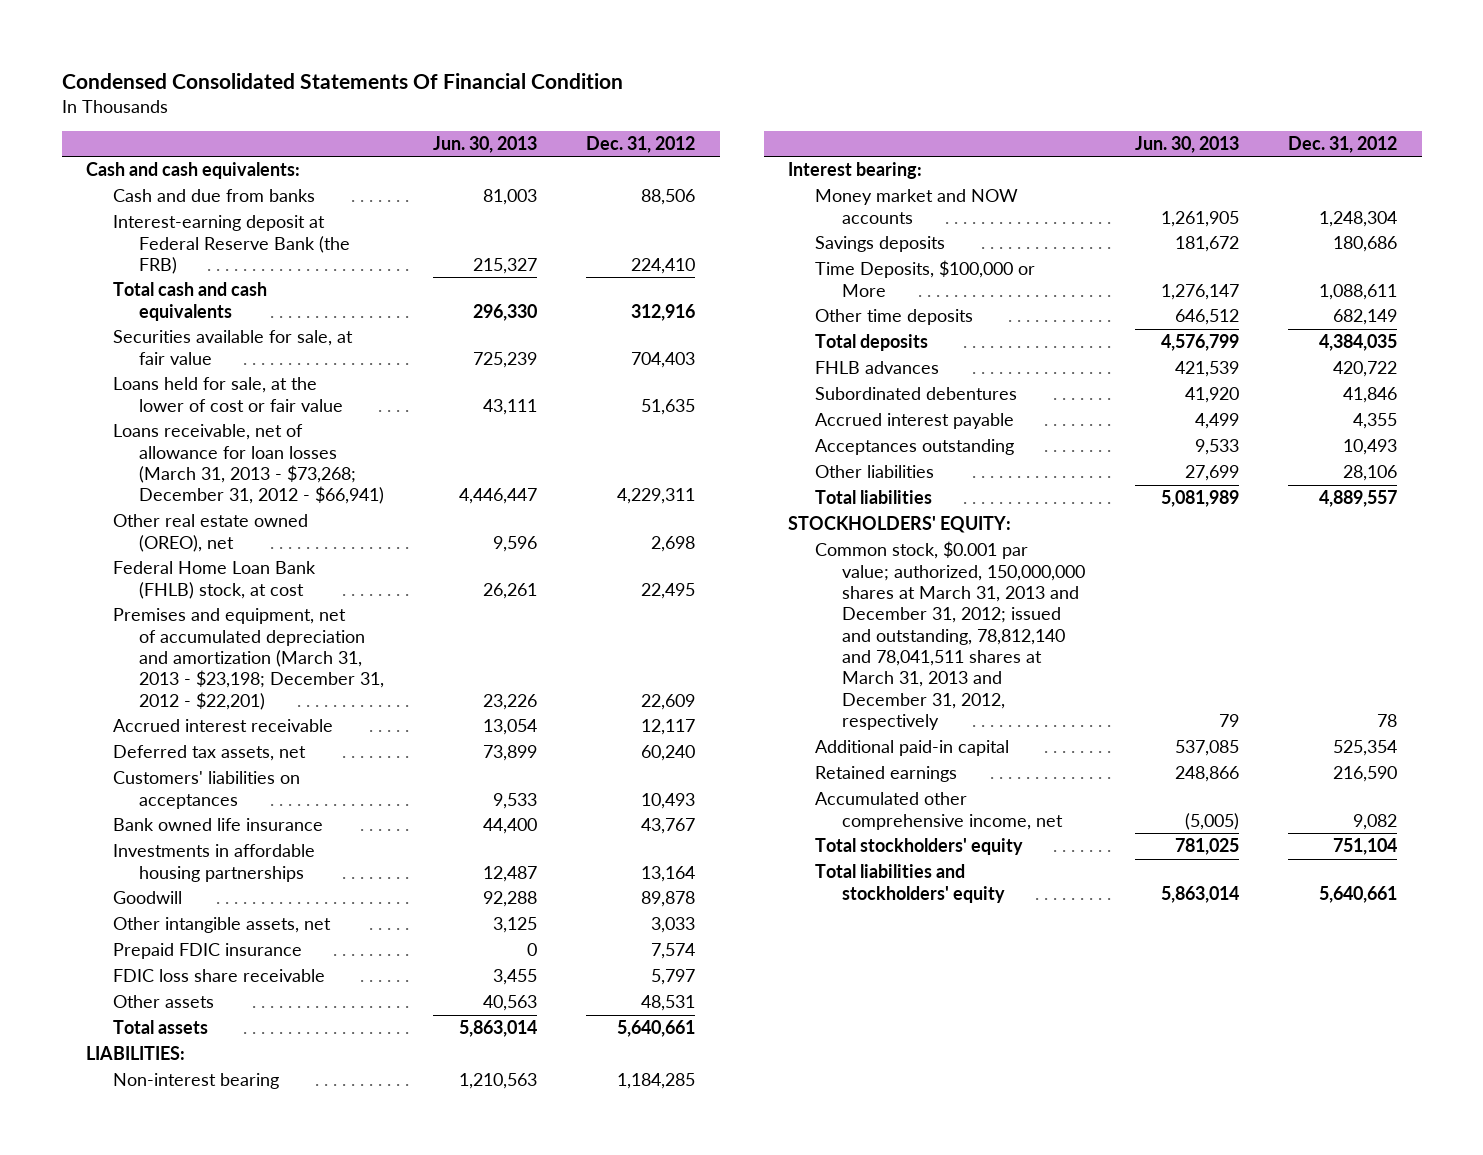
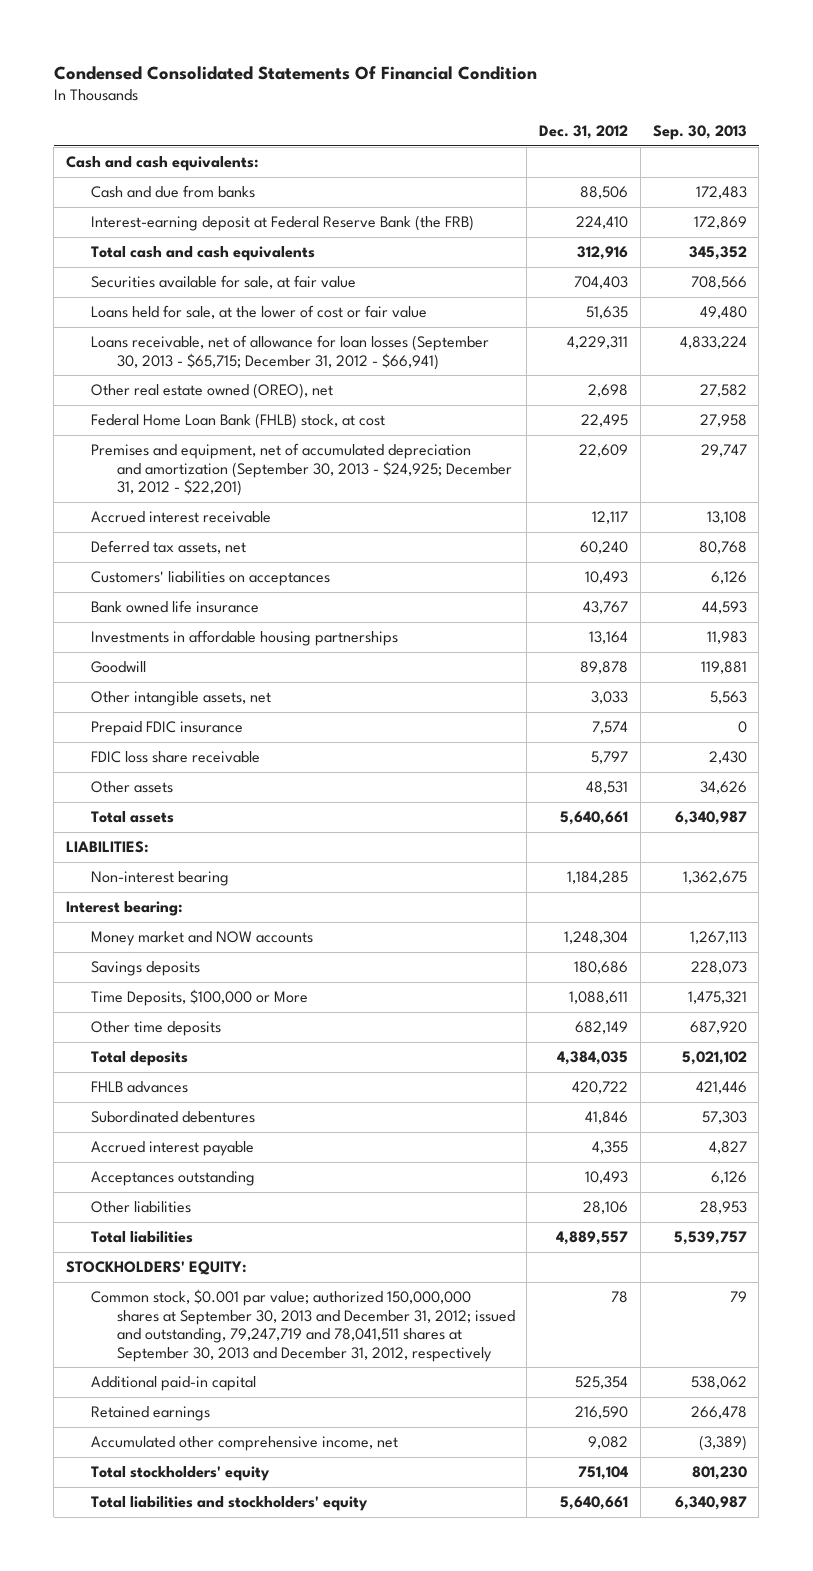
- | Jun. 30, 2013 | Dec. 31, 2012
+ | Dec. 31, 2012 | Sep. 30, 2013
- Loans receivable, net of allowance for loan losses (March 31, 2013 - $73,268; December 31, 2012 - $66,941) | 4,446,447 | 4,229,311
+ Loans receivable, net of allowance for loan losses (September 30, 2013 - $65,715; December 31, 2012 - $66,941) | 4,229,311 | 4,833,224
- Premises and equipment, net of accumulated depreciation and amortization (March 31, 2013 - $23,198; December 31, 2012 - $22,201) | 23,226 | 22,609
+ Premises and equipment, net of accumulated depreciation and amortization (September 30, 2013 - $24,925; December 31, 2012 - $22,201) | 22,609 | 29,747
- Common stock, $0.001 par value; authorized, 150,000,000 shares at March 31, 2013 and December 31, 2012; issued and outstanding, 78,812,140 and 78,041,511 shares at March 31, 2013 and December 31, 2012, respectively | 79 | 78
+ Common stock, $0.001 par value; authorized 150,000,000 shares at September 30, 2013 and December 31, 2012; issued and outstanding, 79,247,719 and 78,041,511 shares at September 30, 2013 and December 31, 2012, respectively | 78 | 79

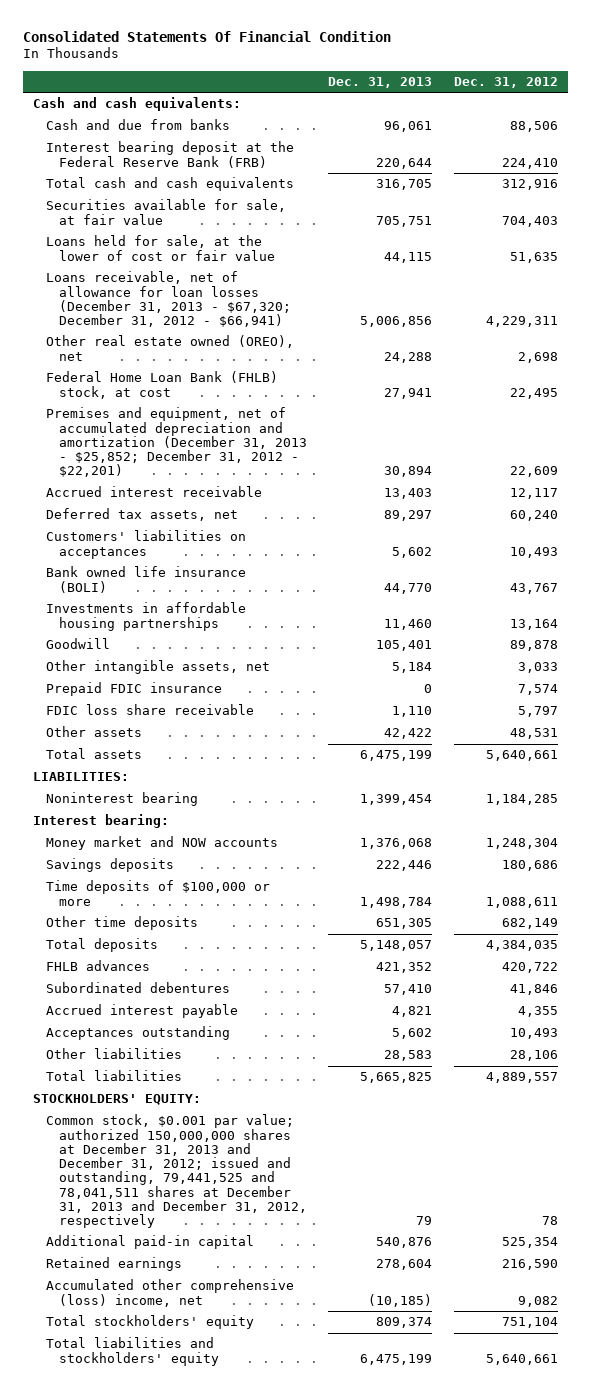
- Condensed Consolidated Statements Of Financial Condition
+ Consolidated Statements Of Financial Condition
- | Dec. 31, 2012 | Sep. 30, 2013
+ | Dec. 31, 2013 | Dec. 31, 2012
- Interest-earning deposit at Federal Reserve Bank (the FRB) | 224,410 | 172,869
+ Interest bearing deposit at the Federal Reserve Bank (FRB) | 220,644 | 224,410
- Loans receivable, net of allowance for loan losses (September 30, 2013 - $65,715; December 31, 2012 - $66,941) | 4,229,311 | 4,833,224
+ Loans receivable, net of allowance for loan losses (December 31, 2013 - $67,320; December 31, 2012 - $66,941) | 5,006,856 | 4,229,311
- Premises and equipment, net of accumulated depreciation and amortization (September 30, 2013 - $24,925; December 31, 2012 - $22,201) | 22,609 | 29,747
+ Premises and equipment, net of accumulated depreciation and amortization (December 31, 2013 - $25,852; December 31, 2012 - $22,201) | 30,894 | 22,609
- Bank owned life insurance | 43,767 | 44,593
+ Bank owned life insurance (BOLI) | 44,770 | 43,767
- Non-interest bearing | 1,184,285 | 1,362,675
+ Noninterest bearing | 1,399,454 | 1,184,285
- Time Deposits, $100,000 or More | 1,088,611 | 1,475,321
+ Time deposits of $100,000 or more | 1,498,784 | 1,088,611
- Common stock, $0.001 par value; authorized 150,000,000 shares at September 30, 2013 and December 31, 2012; issued and outstanding, 79,247,719 and 78,041,511 shares at September 30, 2013 and December 31, 2012, respectively | 78 | 79
+ Common stock, $0.001 par value; authorized 150,000,000 shares at December 31, 2013 and December 31, 2012; issued and outstanding, 79,441,525 and 78,041,511 shares at December 31, 2013 and December 31, 2012, respectively | 79 | 78
- Accumulated other comprehensive income, net | 9,082 | (3,389)
+ Accumulated other comprehensive (loss) income, net | (10,185) | 9,082

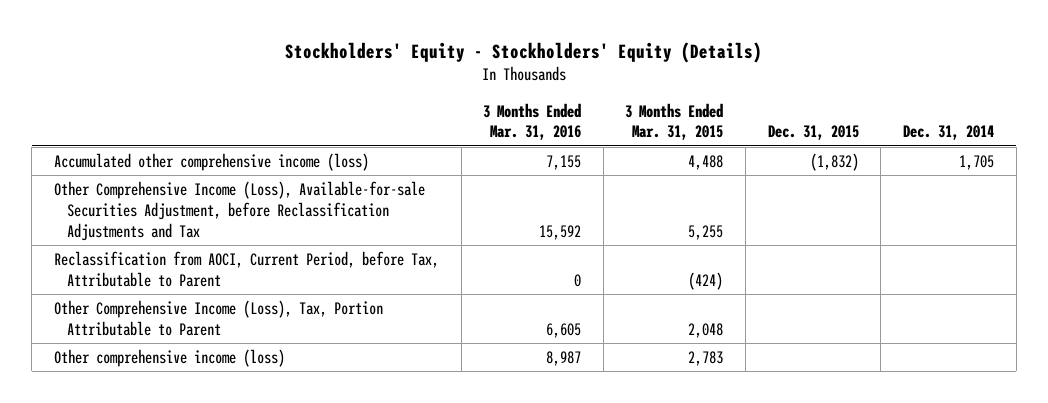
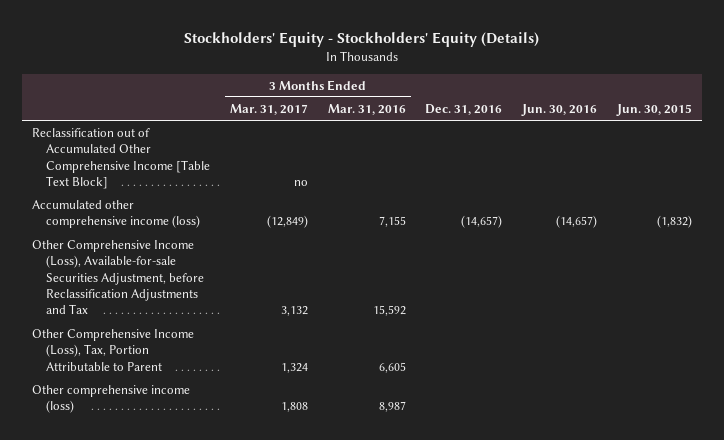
- | 3 Months Ended Mar. 31, 2016 | 3 Months Ended Mar. 31, 2015 | Dec. 31, 2015 | Dec. 31, 2014
+ | 3 Months Ended Mar. 31, 2017 | 3 Months Ended Mar. 31, 2016 | Dec. 31, 2016 | Jun. 30, 2016 | Jun. 30, 2015
+ Reclassification out of Accumulated Other Comprehensive Income [Table Text Block] | no | | | |
- Reclassification from AOCI, Current Period, before Tax, Attributable to Parent | 0 | (424) | |

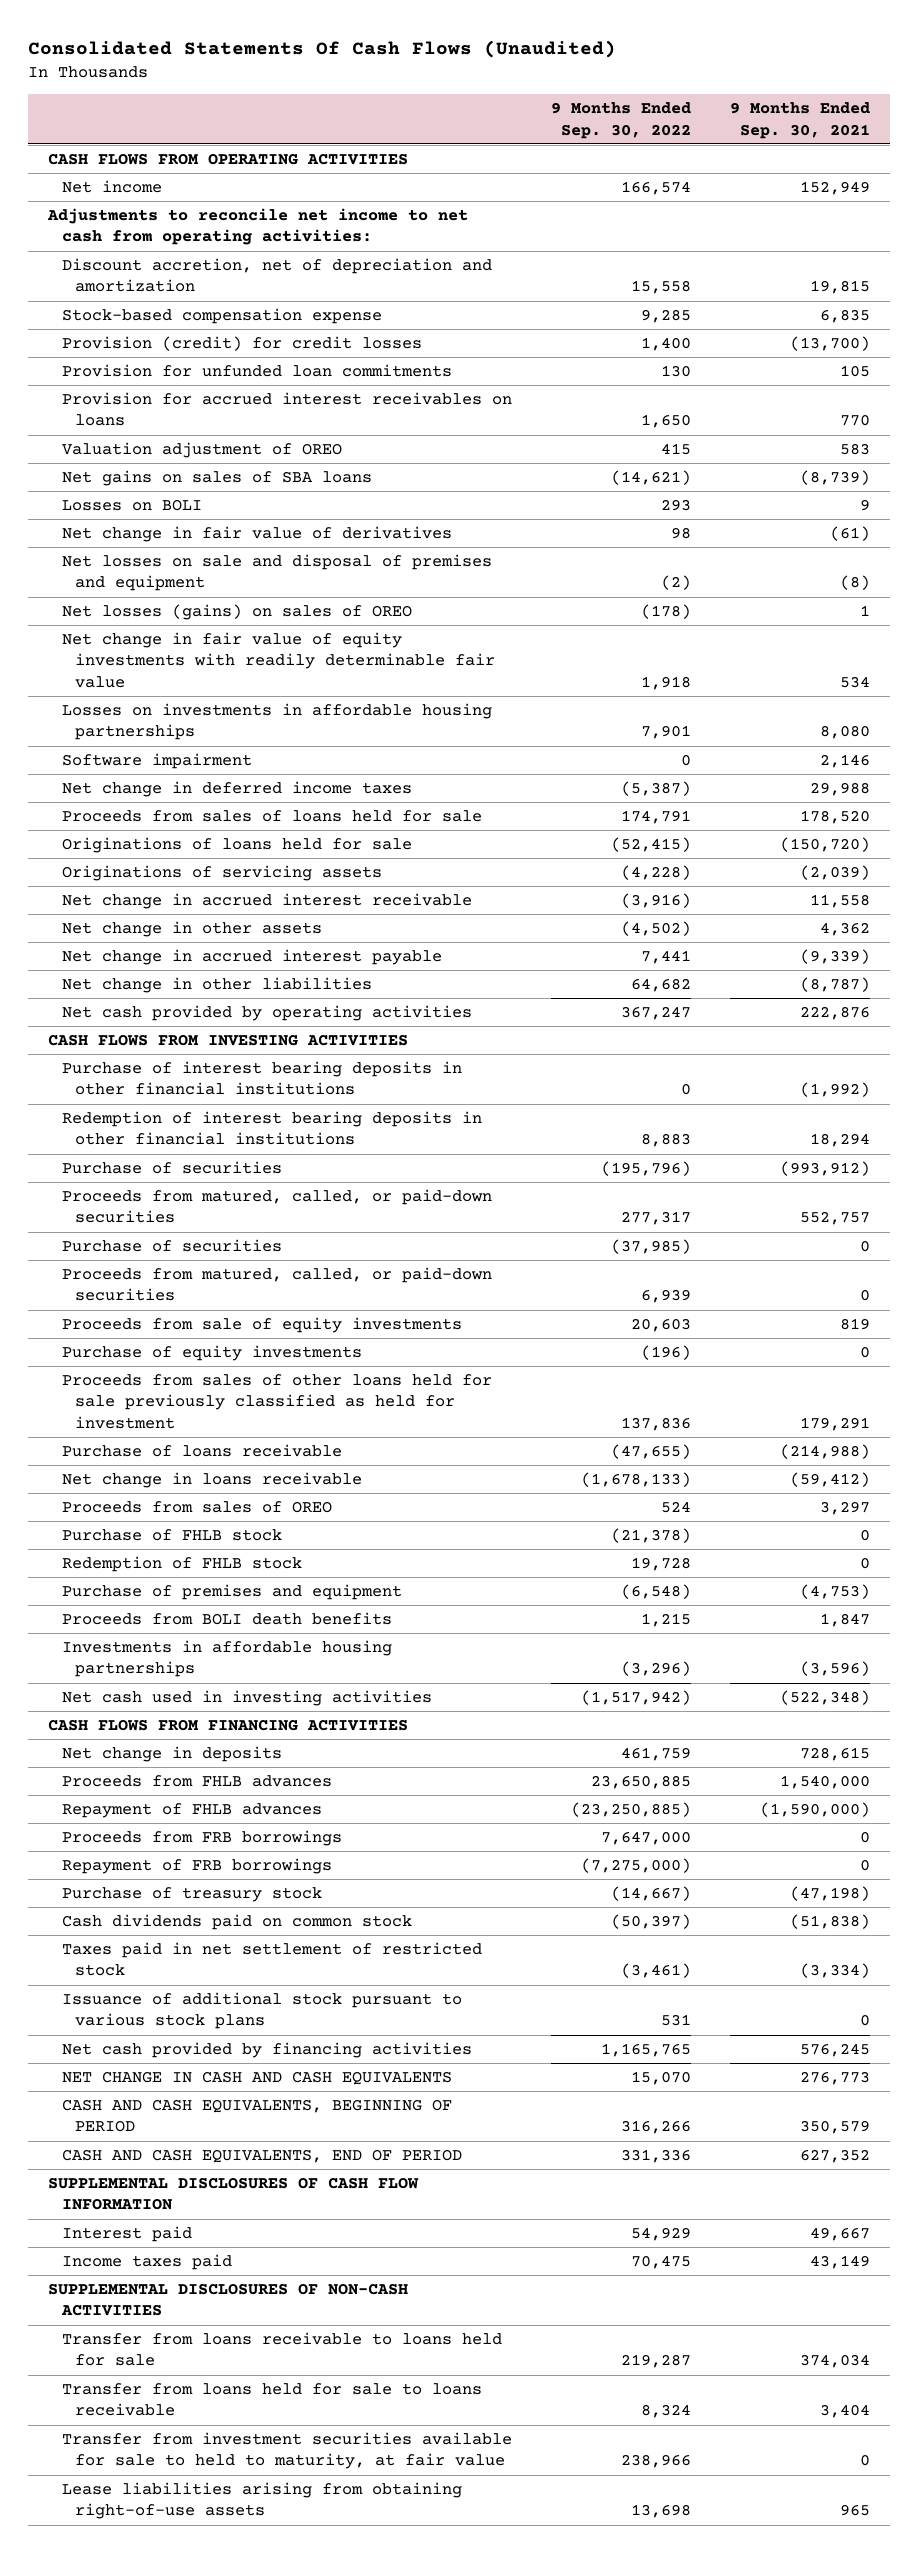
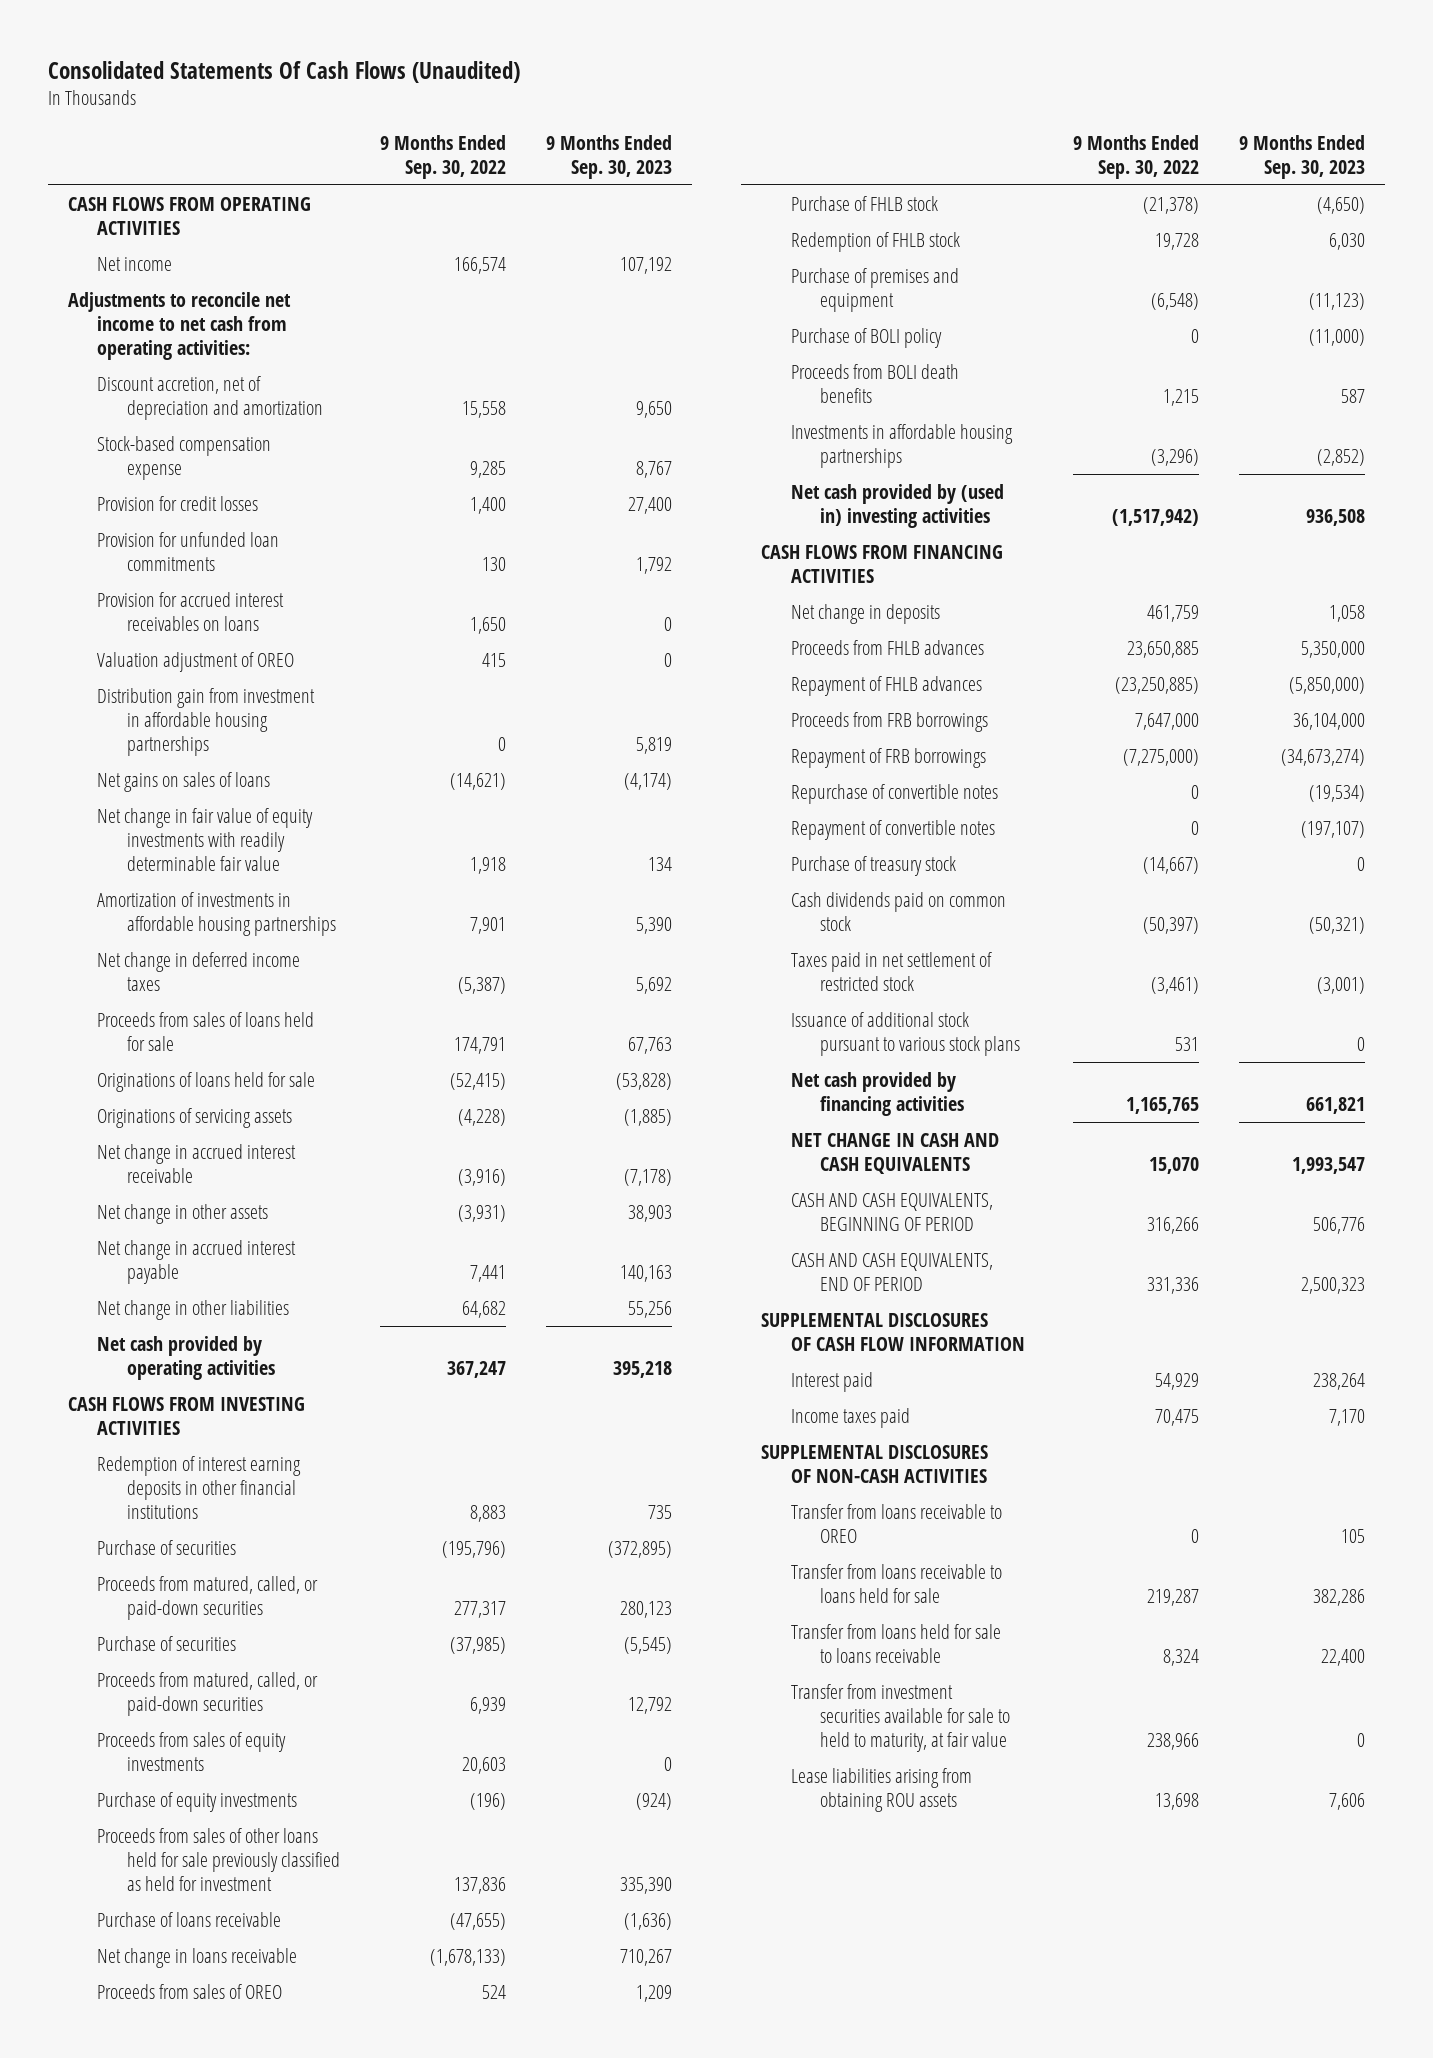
- | 9 Months Ended Sep. 30, 2022 | 9 Months Ended Sep. 30, 2021
+ | 9 Months Ended Sep. 30, 2022 | 9 Months Ended Sep. 30, 2023
- Provision (credit) for credit losses | 1,400 | (13,700)
+ Provision for credit losses | 1,400 | 27,400
- Net gains on sales of SBA loans | (14,621) | (8,739)
- Losses on BOLI | 293 | 9
- Net change in fair value of derivatives | 98 | (61)
- Net losses on sale and disposal of premises and equipment | (2) | (8)
- Net losses (gains) on sales of OREO | (178) | 1
+ Distribution gain from investment in affordable housing partnerships | 0 | 5,819
+ Net gains on sales of loans | (14,621) | (4,174)
- Losses on investments in affordable housing partnerships | 7,901 | 8,080
- Software impairment | 0 | 2,146
+ Amortization of investments in affordable housing partnerships | 7,901 | 5,390
- Net change in other assets | (4,502) | 4,362
+ Net change in other assets | (3,931) | 38,903
- Purchase of interest bearing deposits in other financial institutions | 0 | (1,992)
- Redemption of interest bearing deposits in other financial institutions | 8,883 | 18,294
+ Redemption of interest earning deposits in other financial institutions | 8,883 | 735
- Proceeds from sale of equity investments | 20,603 | 819
+ Proceeds from sales of equity investments | 20,603 | 0
+ Purchase of BOLI policy | 0 | (11,000)
- Net cash used in investing activities | (1,517,942) | (522,348)
+ Net cash provided by (used in) investing activities | (1,517,942) | 936,508
+ Repurchase of convertible notes | 0 | (19,534)
+ Repayment of convertible notes | 0 | (197,107)
+ Transfer from loans receivable to OREO | 0 | 105
- Lease liabilities arising from obtaining right-of-use assets | 13,698 | 965
+ Lease liabilities arising from obtaining ROU assets | 13,698 | 7,606

